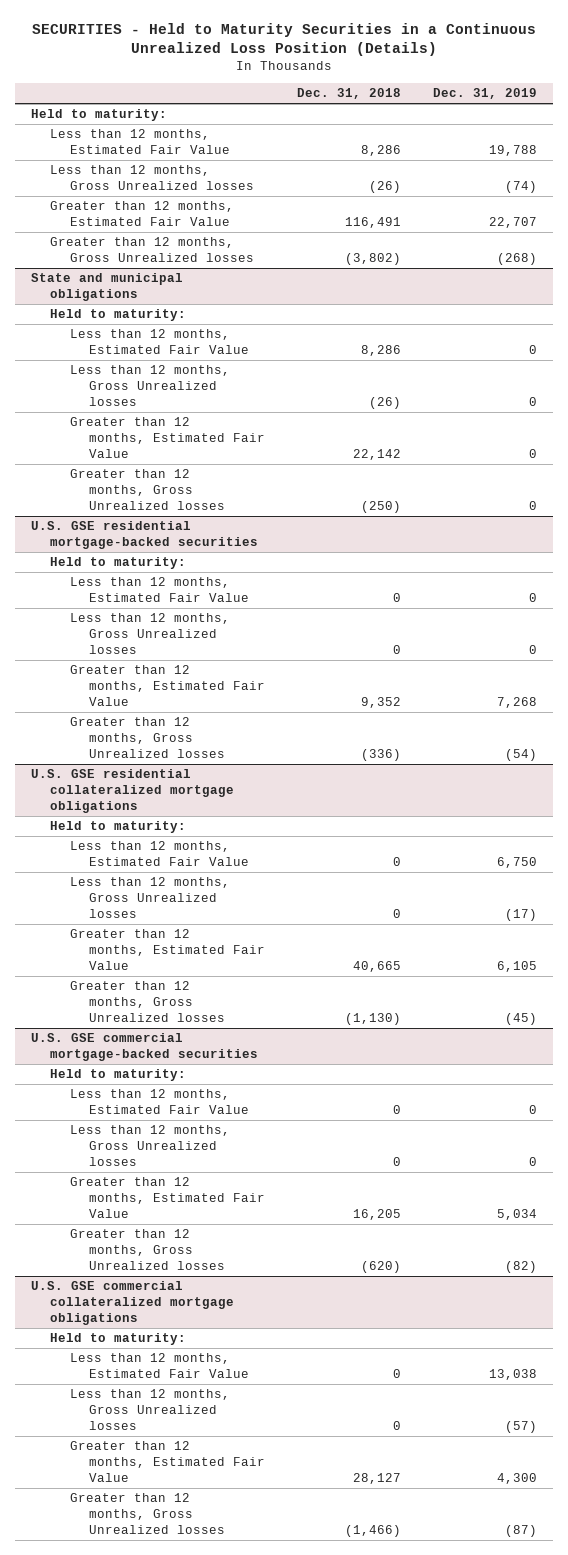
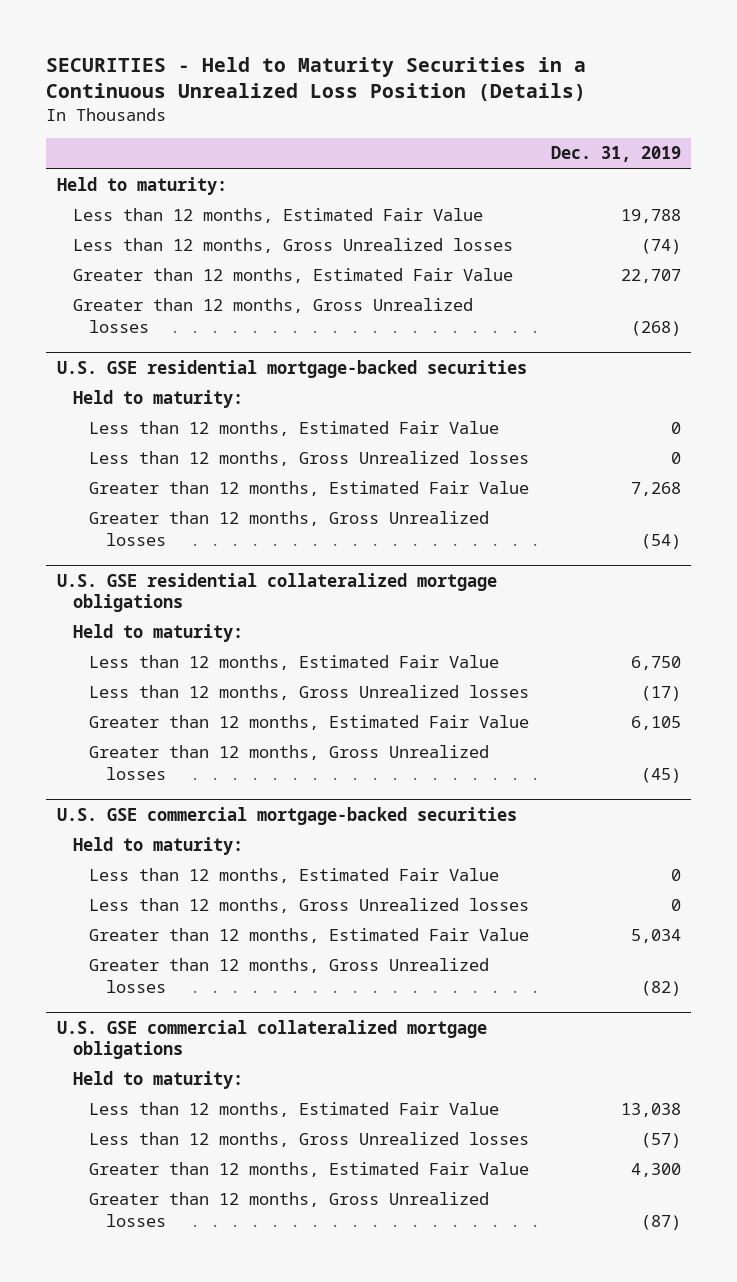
- | Dec. 31, 2018 | Dec. 31, 2019
+ | Dec. 31, 2019
- State and municipal obligations
- Held to maturity:
- Less than 12 months, Estimated Fair Value | 8,286 | 0
- Less than 12 months, Gross Unrealized losses | (26) | 0
- Greater than 12 months, Estimated Fair Value | 22,142 | 0
- Greater than 12 months, Gross Unrealized losses | (250) | 0

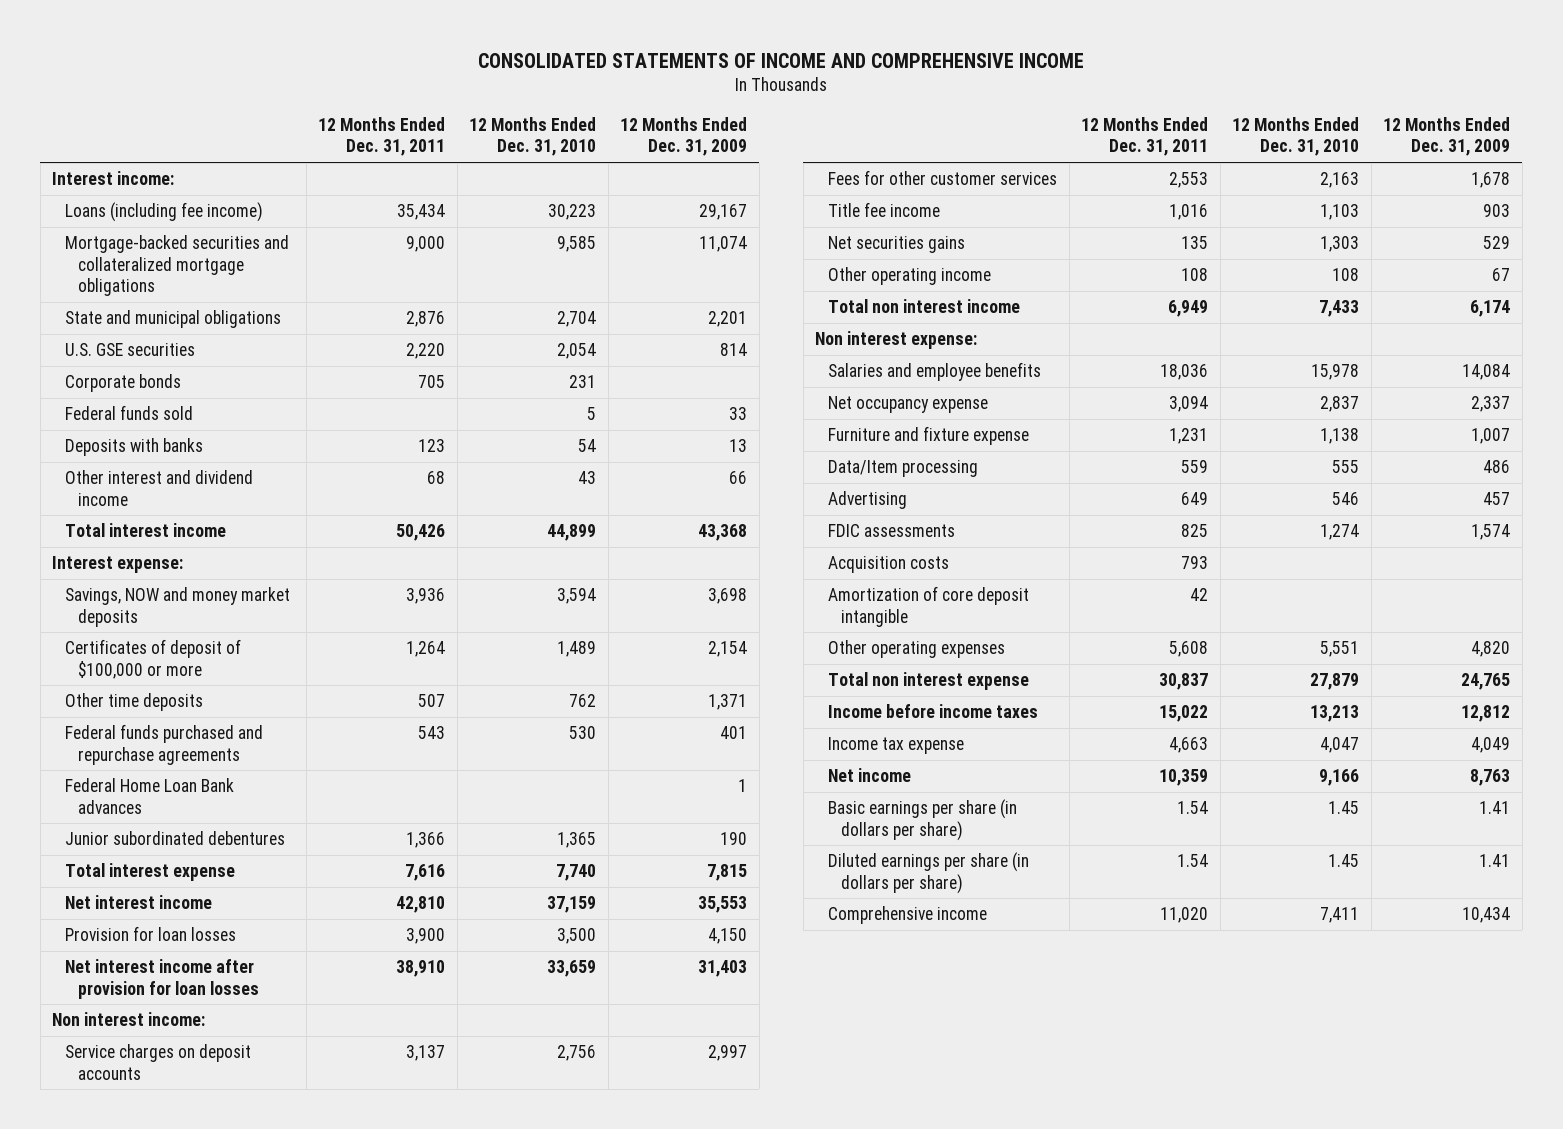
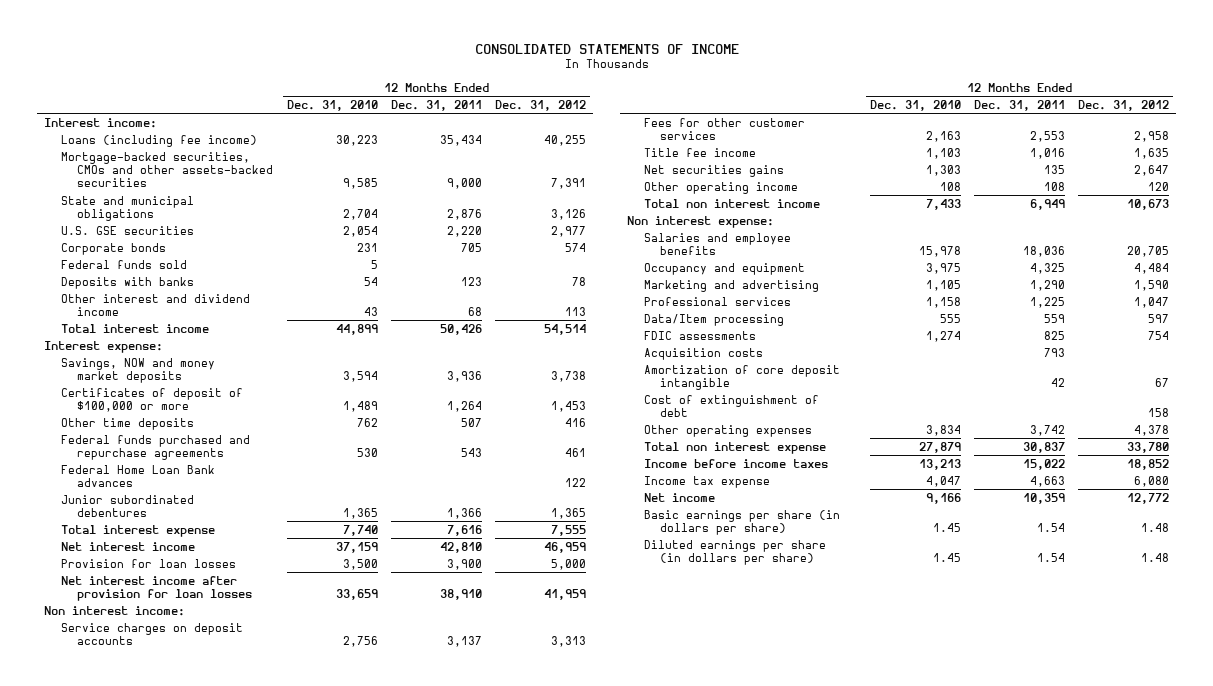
- CONSOLIDATED STATEMENTS OF INCOME AND COMPREHENSIVE INCOME
+ CONSOLIDATED STATEMENTS OF INCOME
- | 12 Months Ended Dec. 31, 2011 | 12 Months Ended Dec. 31, 2010 | 12 Months Ended Dec. 31, 2009
+ | 12 Months Ended Dec. 31, 2010 | 12 Months Ended Dec. 31, 2011 | 12 Months Ended Dec. 31, 2012
- Mortgage-backed securities and collateralized mortgage obligations | 9,000 | 9,585 | 11,074
+ Mortgage-backed securities, CMOs and other assets-backed securities | 9,585 | 9,000 | 7,391
- Net occupancy expense | 3,094 | 2,837 | 2,337
- Furniture and fixture expense | 1,231 | 1,138 | 1,007
+ Occupancy and equipment | 3,975 | 4,325 | 4,484
+ Marketing and advertising | 1,105 | 1,290 | 1,590
+ Professional services | 1,158 | 1,225 | 1,047
- Advertising | 649 | 546 | 457
- Other operating expenses | 5,608 | 5,551 | 4,820
+ Cost of extinguishment of debt | | | 158
+ Other operating expenses | 3,834 | 3,742 | 4,378
- Comprehensive income | 11,020 | 7,411 | 10,434

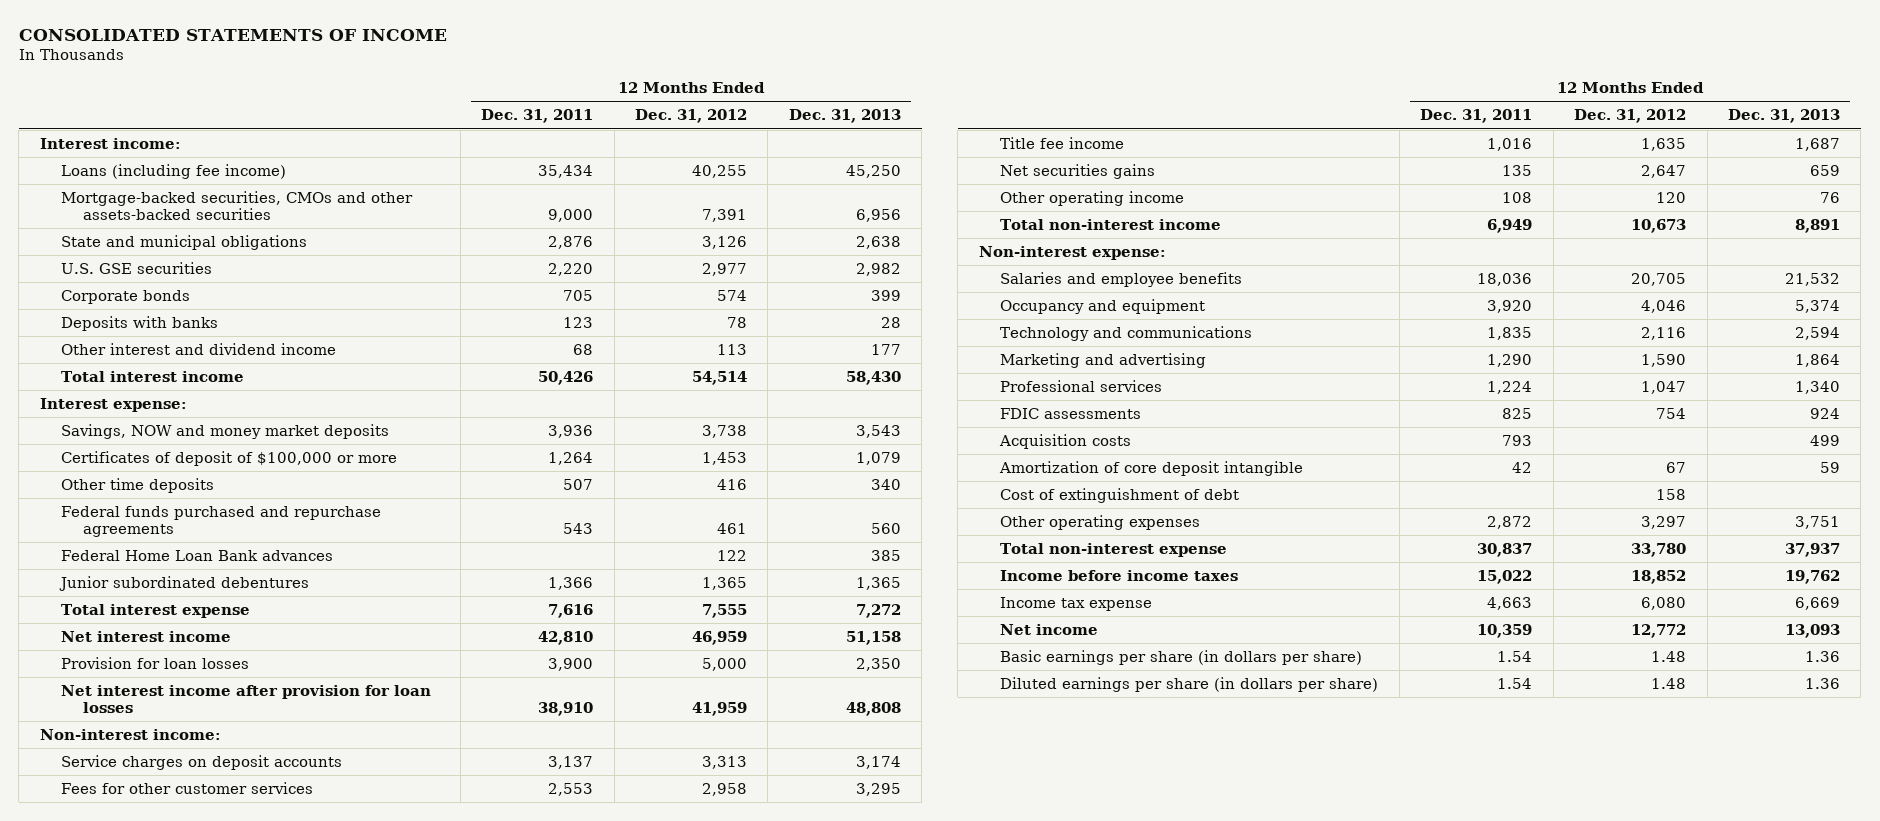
- | 12 Months Ended Dec. 31, 2010 | 12 Months Ended Dec. 31, 2011 | 12 Months Ended Dec. 31, 2012
+ | 12 Months Ended Dec. 31, 2011 | 12 Months Ended Dec. 31, 2012 | 12 Months Ended Dec. 31, 2013
- Federal funds sold | 5 | |
- Non interest income:
+ Non-interest income:
- Total non interest income | 7,433 | 6,949 | 10,673
- Non interest expense:
+ Total non-interest income | 6,949 | 10,673 | 8,891
+ Non-interest expense:
- Occupancy and equipment | 3,975 | 4,325 | 4,484
+ Occupancy and equipment | 3,920 | 4,046 | 5,374
+ Technology and communications | 1,835 | 2,116 | 2,594
- Professional services | 1,158 | 1,225 | 1,047
- Data/Item processing | 555 | 559 | 597
+ Professional services | 1,224 | 1,047 | 1,340
- Other operating expenses | 3,834 | 3,742 | 4,378
- Total non interest expense | 27,879 | 30,837 | 33,780
+ Other operating expenses | 2,872 | 3,297 | 3,751
+ Total non-interest expense | 30,837 | 33,780 | 37,937

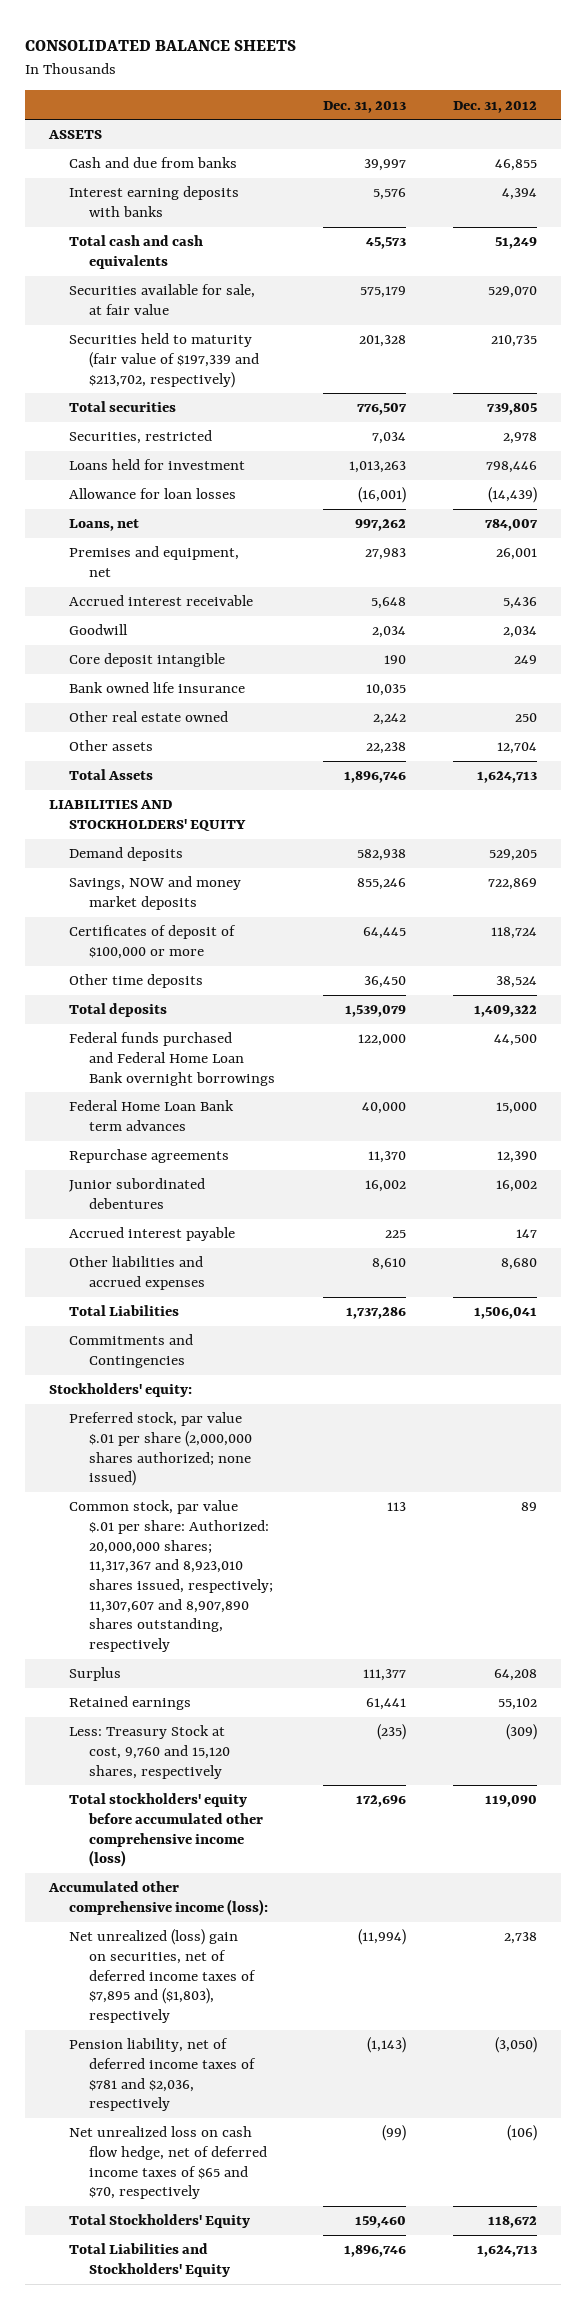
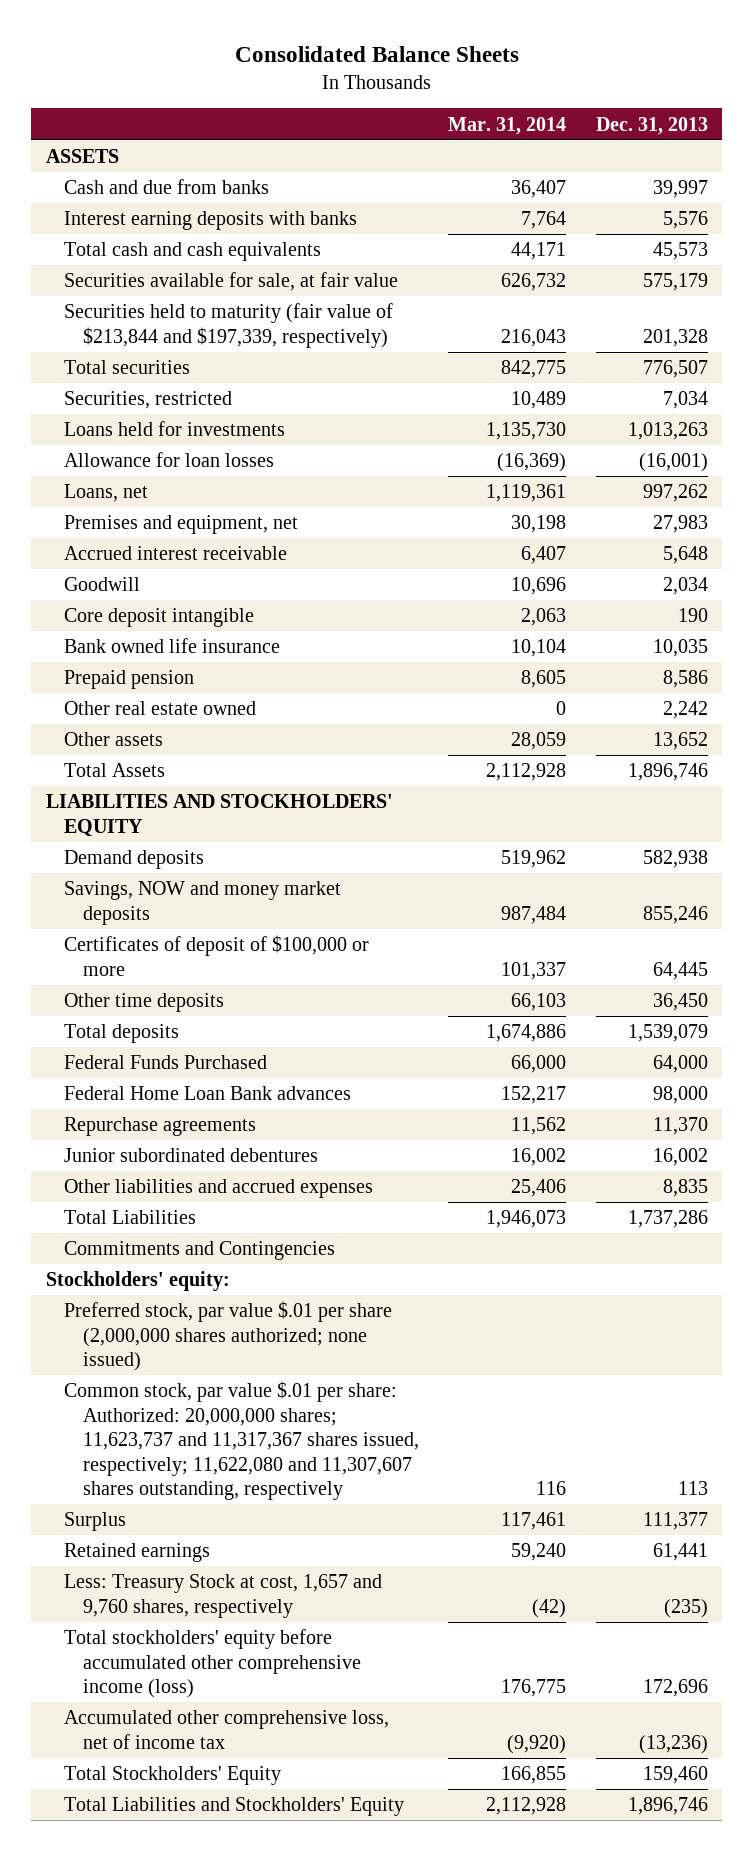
- CONSOLIDATED BALANCE SHEETS
+ Consolidated Balance Sheets
- | Dec. 31, 2013 | Dec. 31, 2012
+ | Mar. 31, 2014 | Dec. 31, 2013
- Securities held to maturity (fair value of $197,339 and $213,702, respectively) | 201,328 | 210,735
+ Securities held to maturity (fair value of $213,844 and $197,339, respectively) | 216,043 | 201,328
- Loans held for investment | 1,013,263 | 798,446
+ Loans held for investments | 1,135,730 | 1,013,263
+ Prepaid pension | 8,605 | 8,586
- Other assets | 22,238 | 12,704
+ Other assets | 28,059 | 13,652
- Federal funds purchased and Federal Home Loan Bank overnight borrowings | 122,000 | 44,500
- Federal Home Loan Bank term advances | 40,000 | 15,000
+ Federal Funds Purchased | 66,000 | 64,000
+ Federal Home Loan Bank advances | 152,217 | 98,000
- Accrued interest payable | 225 | 147
- Other liabilities and accrued expenses | 8,610 | 8,680
+ Other liabilities and accrued expenses | 25,406 | 8,835
- Common stock, par value $.01 per share: Authorized: 20,000,000 shares; 11,317,367 and 8,923,010 shares issued, respectively; 11,307,607 and 8,907,890 shares outstanding, respectively | 113 | 89
+ Common stock, par value $.01 per share: Authorized: 20,000,000 shares; 11,623,737 and 11,317,367 shares issued, respectively; 11,622,080 and 11,307,607 shares outstanding, respectively | 116 | 113
- Less: Treasury Stock at cost, 9,760 and 15,120 shares, respectively | (235) | (309)
+ Less: Treasury Stock at cost, 1,657 and 9,760 shares, respectively | (42) | (235)
- Accumulated other comprehensive income (loss):
- Net unrealized (loss) gain on securities, net of deferred income taxes of $7,895 and ($1,803), respectively | (11,994) | 2,738
- Pension liability, net of deferred income taxes of $781 and $2,036, respectively | (1,143) | (3,050)
- Net unrealized loss on cash flow hedge, net of deferred income taxes of $65 and $70, respectively | (99) | (106)
+ Accumulated other comprehensive loss, net of income tax | (9,920) | (13,236)

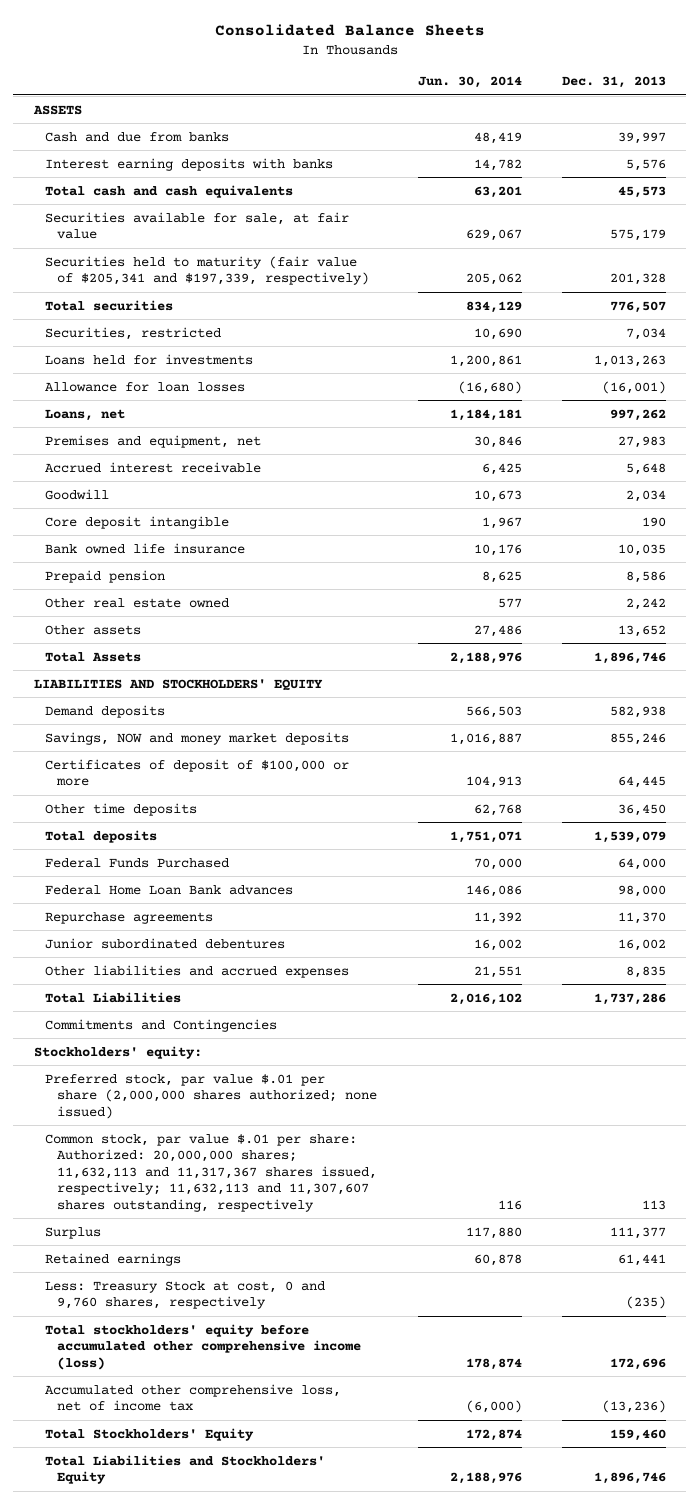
- | Mar. 31, 2014 | Dec. 31, 2013
+ | Jun. 30, 2014 | Dec. 31, 2013
- Securities held to maturity (fair value of $213,844 and $197,339, respectively) | 216,043 | 201,328
+ Securities held to maturity (fair value of $205,341 and $197,339, respectively) | 205,062 | 201,328
- Common stock, par value $.01 per share: Authorized: 20,000,000 shares; 11,623,737 and 11,317,367 shares issued, respectively; 11,622,080 and 11,307,607 shares outstanding, respectively | 116 | 113
+ Common stock, par value $.01 per share: Authorized: 20,000,000 shares; 11,632,113 and 11,317,367 shares issued, respectively; 11,632,113 and 11,307,607 shares outstanding, respectively | 116 | 113
- Less: Treasury Stock at cost, 1,657 and 9,760 shares, respectively | (42) | (235)
+ Less: Treasury Stock at cost, 0 and 9,760 shares, respectively | | (235)

